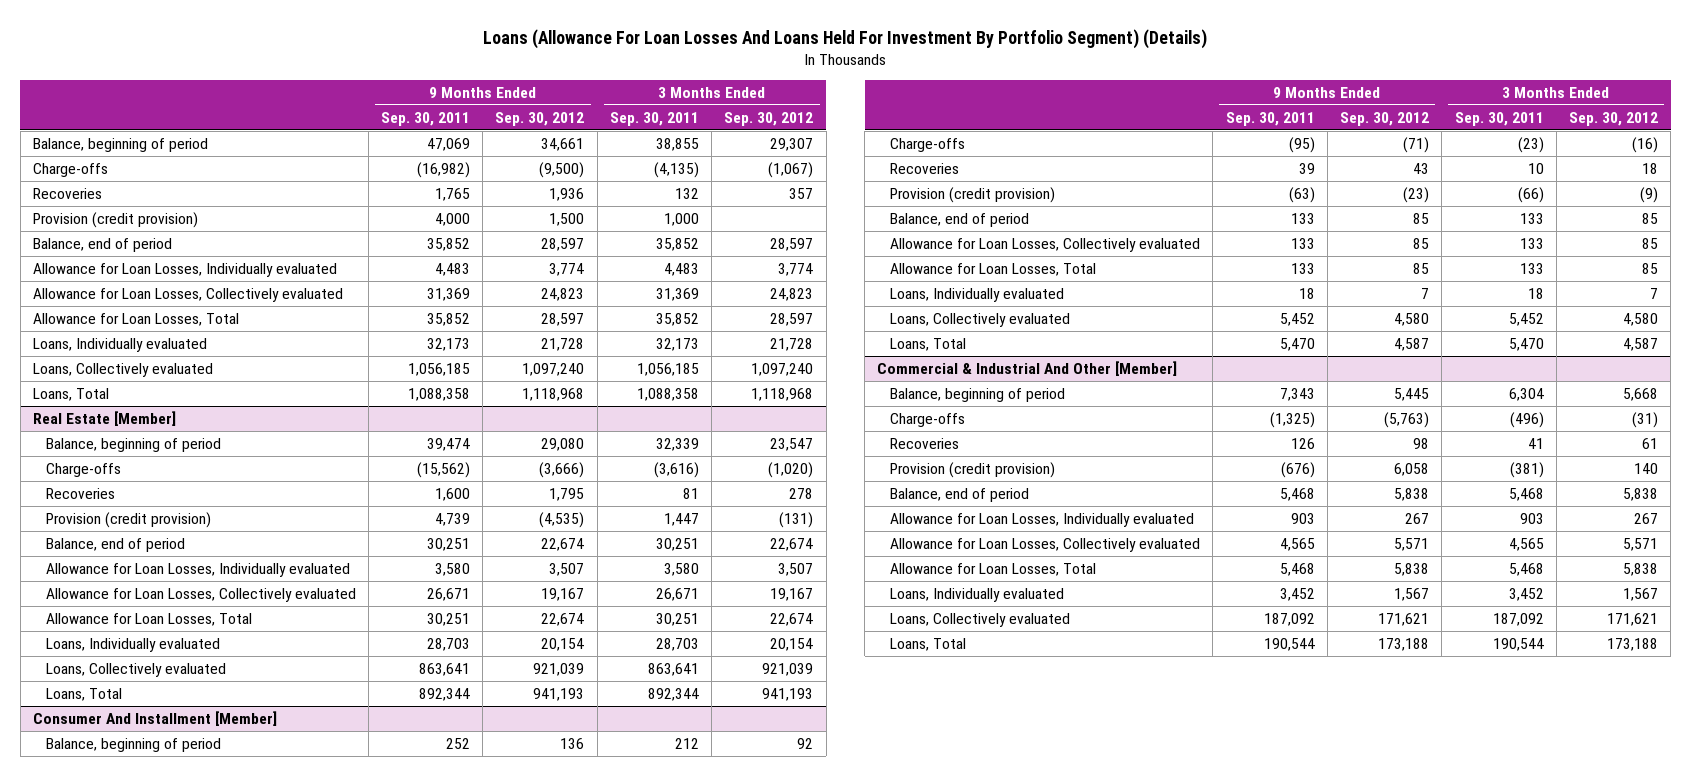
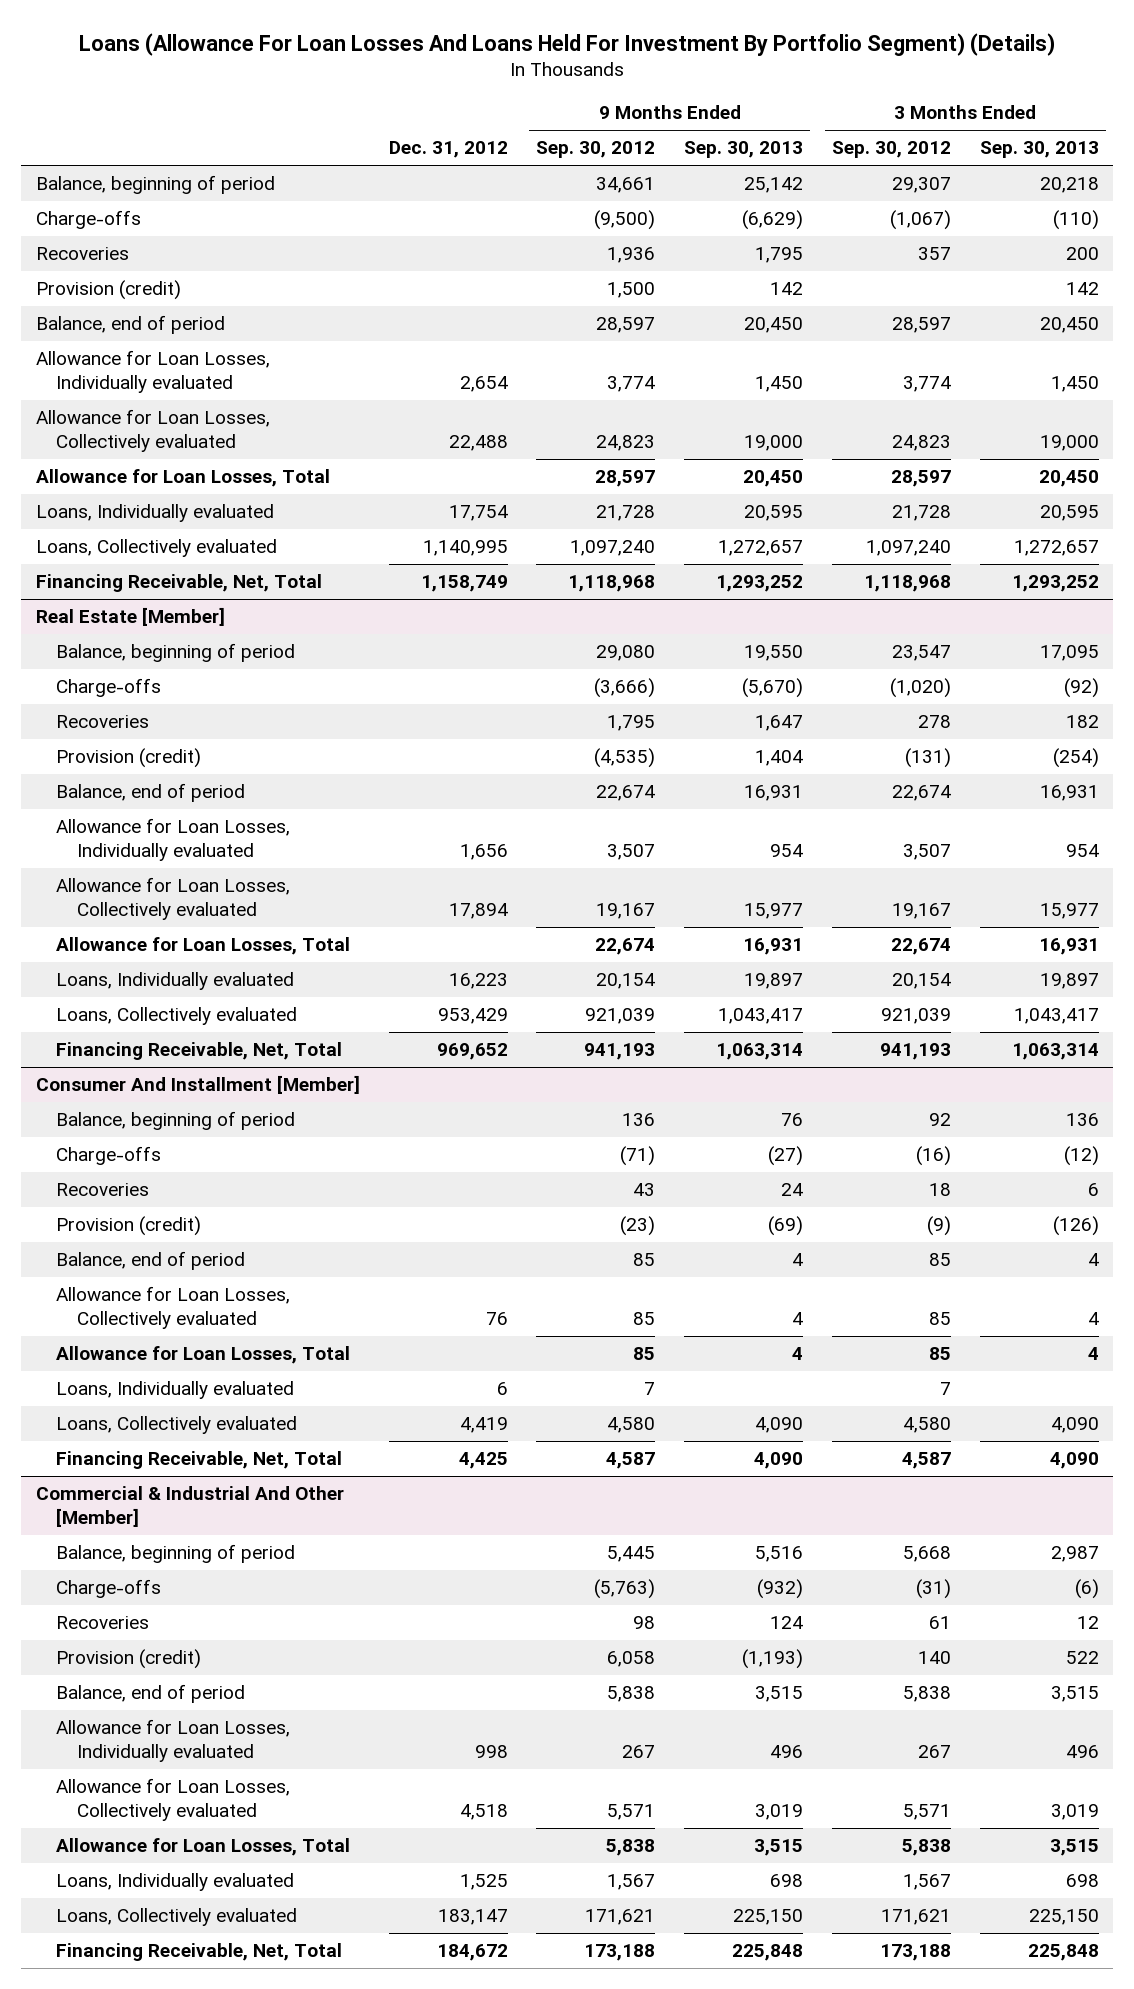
- | 9 Months Ended Sep. 30, 2011 | 9 Months Ended Sep. 30, 2012 | 3 Months Ended Sep. 30, 2011 | 3 Months Ended Sep. 30, 2012
+ | Dec. 31, 2012 | 9 Months Ended Sep. 30, 2012 | 9 Months Ended Sep. 30, 2013 | 3 Months Ended Sep. 30, 2012 | 3 Months Ended Sep. 30, 2013
- Provision (credit provision) | 4,000 | 1,500 | 1,000 |
+ Provision (credit) | | 1,500 | 142 | | 142
- Loans, Total | 1,088,358 | 1,118,968 | 1,088,358 | 1,118,968
+ Financing Receivable, Net, Total | 1,158,749 | 1,118,968 | 1,293,252 | 1,118,968 | 1,293,252
@ Real Estate [Member]
- Provision (credit provision) | 4,739 | (4,535) | 1,447 | (131)
+ Provision (credit) | | (4,535) | 1,404 | (131) | (254)
- Loans, Total | 892,344 | 941,193 | 892,344 | 941,193
+ Financing Receivable, Net, Total | 969,652 | 941,193 | 1,063,314 | 941,193 | 1,063,314
@ Consumer And Installment [Member]
- Provision (credit provision) | (63) | (23) | (66) | (9)
+ Provision (credit) | | (23) | (69) | (9) | (126)
- Loans, Total | 5,470 | 4,587 | 5,470 | 4,587
+ Financing Receivable, Net, Total | 4,425 | 4,587 | 4,090 | 4,587 | 4,090
@ Commercial & Industrial And Other [Member]
- Provision (credit provision) | (676) | 6,058 | (381) | 140
+ Provision (credit) | | 6,058 | (1,193) | 140 | 522
- Loans, Total | 190,544 | 173,188 | 190,544 | 173,188
+ Financing Receivable, Net, Total | 184,672 | 173,188 | 225,848 | 173,188 | 225,848

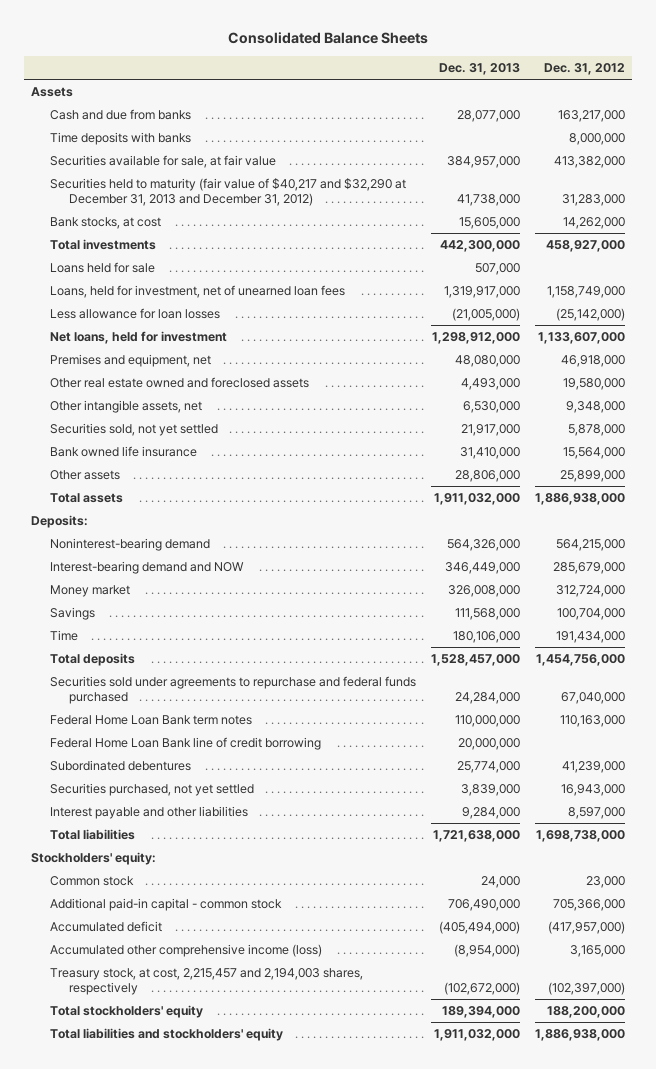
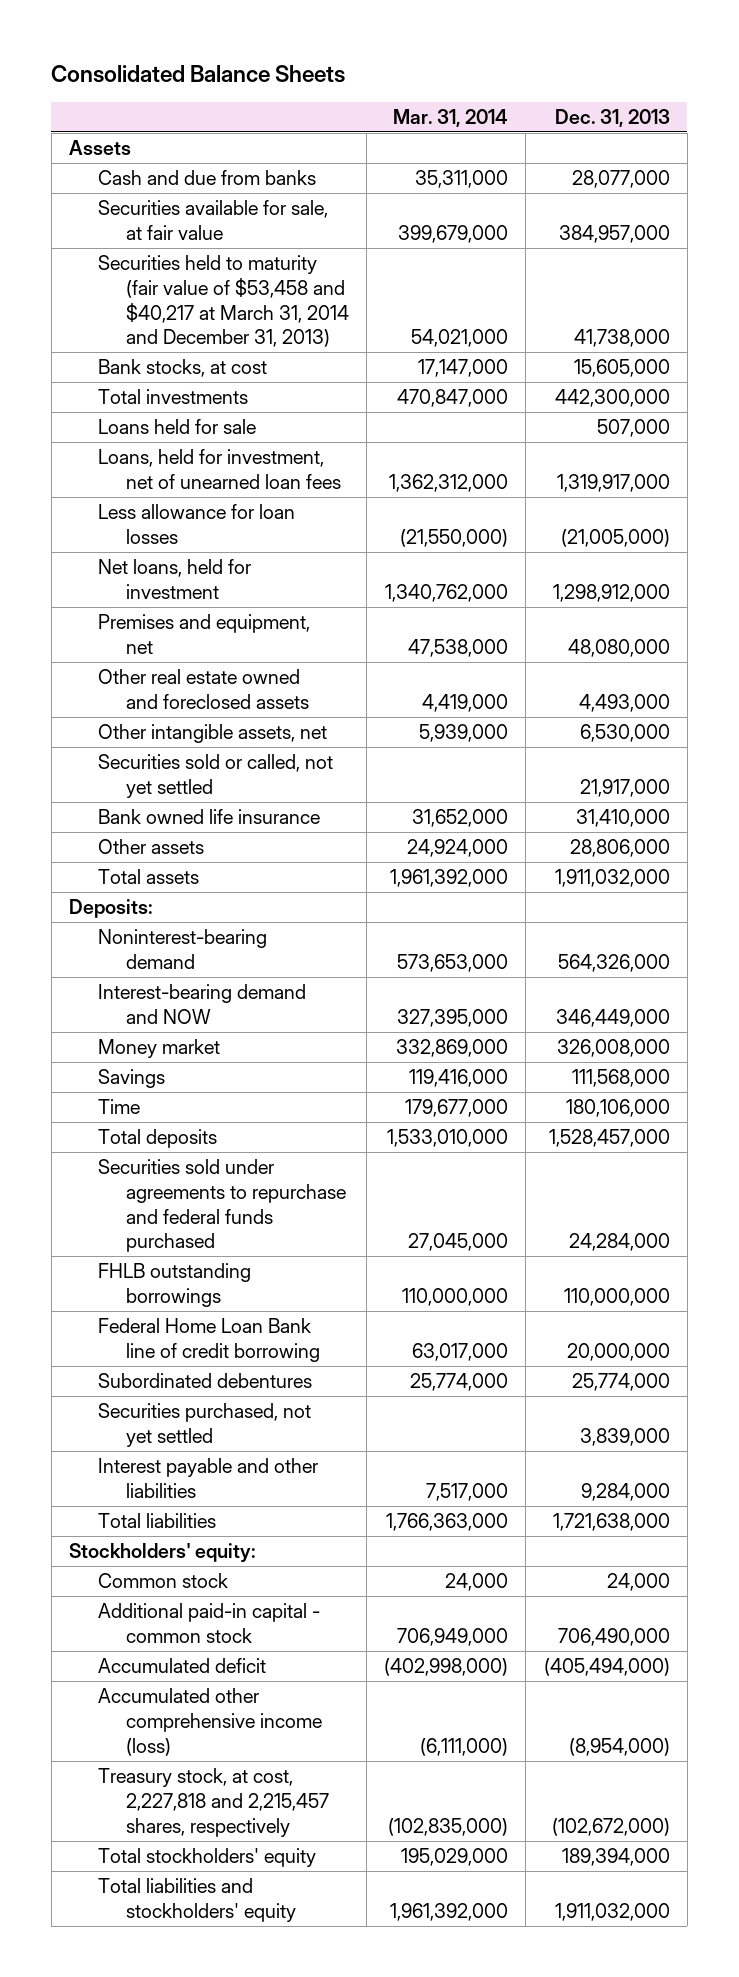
- | Dec. 31, 2013 | Dec. 31, 2012
+ | Mar. 31, 2014 | Dec. 31, 2013
- Time deposits with banks | | 8,000,000
- Securities held to maturity (fair value of $40,217 and $32,290 at December 31, 2013 and December 31, 2012) | 41,738,000 | 31,283,000
+ Securities held to maturity (fair value of $53,458 and $40,217 at March 31, 2014 and December 31, 2013) | 54,021,000 | 41,738,000
- Securities sold, not yet settled | 21,917,000 | 5,878,000
+ Securities sold or called, not yet settled | | 21,917,000
- Federal Home Loan Bank term notes | 110,000,000 | 110,163,000
+ FHLB outstanding borrowings | 110,000,000 | 110,000,000
- Treasury stock, at cost, 2,215,457 and 2,194,003 shares, respectively | (102,672,000) | (102,397,000)
+ Treasury stock, at cost, 2,227,818 and 2,215,457 shares, respectively | (102,835,000) | (102,672,000)

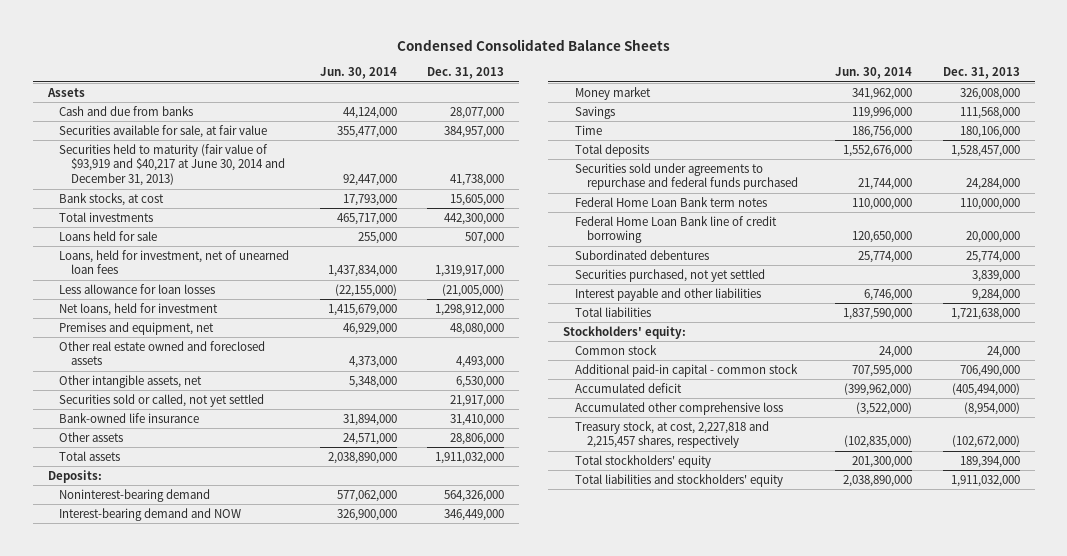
- Consolidated Balance Sheets
+ Condensed Consolidated Balance Sheets
- | Mar. 31, 2014 | Dec. 31, 2013
+ | Jun. 30, 2014 | Dec. 31, 2013
- Securities held to maturity (fair value of $53,458 and $40,217 at March 31, 2014 and December 31, 2013) | 54,021,000 | 41,738,000
+ Securities held to maturity (fair value of $93,919 and $40,217 at June 30, 2014 and December 31, 2013) | 92,447,000 | 41,738,000
- Bank owned life insurance | 31,652,000 | 31,410,000
+ Bank-owned life insurance | 31,894,000 | 31,410,000
- FHLB outstanding borrowings | 110,000,000 | 110,000,000
+ Federal Home Loan Bank term notes | 110,000,000 | 110,000,000
- Accumulated other comprehensive income (loss) | (6,111,000) | (8,954,000)
+ Accumulated other comprehensive loss | (3,522,000) | (8,954,000)

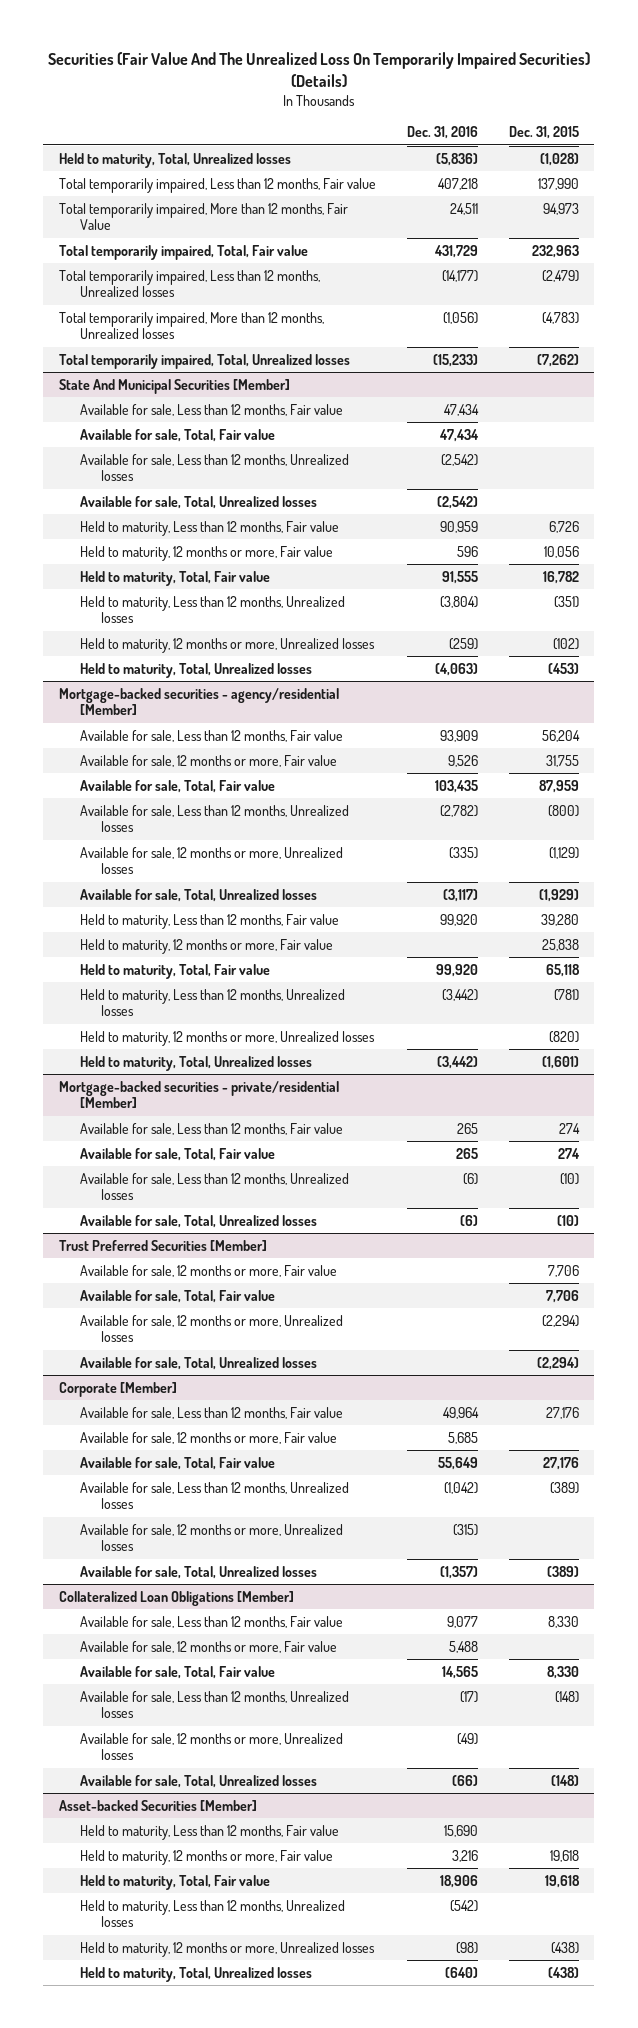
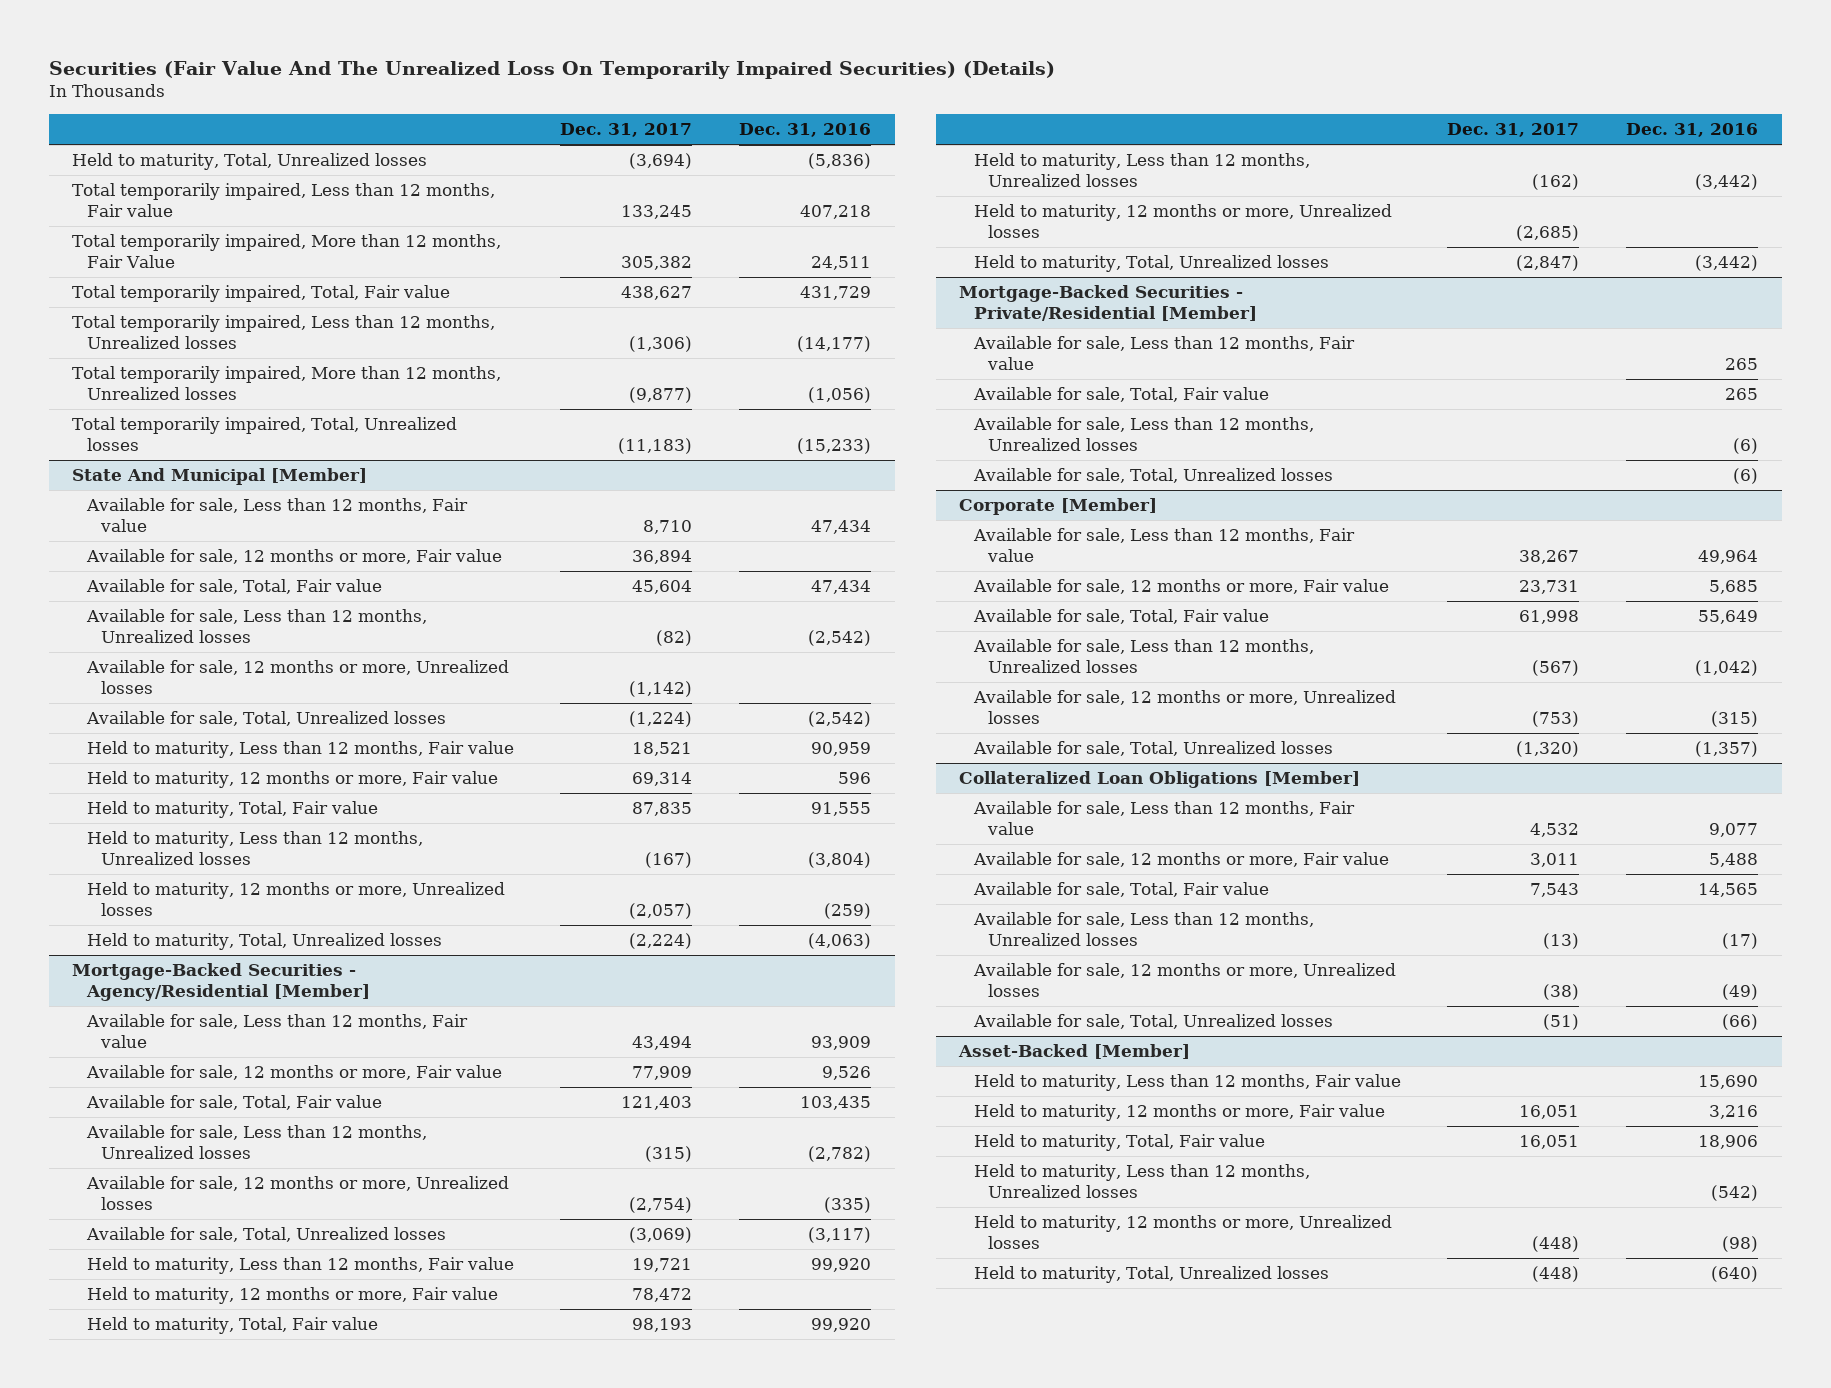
- | Dec. 31, 2016 | Dec. 31, 2015
+ | Dec. 31, 2017 | Dec. 31, 2016
- State And Municipal Securities [Member]
+ State And Municipal [Member]
+ Available for sale, 12 months or more, Fair value | 36,894 |
+ Available for sale, 12 months or more, Unrealized losses | (1,142) |
- Mortgage-backed securities - agency/residential [Member]
+ Mortgage-Backed Securities - Agency/Residential [Member]
- Mortgage-backed securities - private/residential [Member]
+ Mortgage-Backed Securities - Private/Residential [Member]
- Trust Preferred Securities [Member]
- Available for sale, 12 months or more, Fair value | | 7,706
- Available for sale, Total, Fair value | | 7,706
- Available for sale, 12 months or more, Unrealized losses | | (2,294)
- Available for sale, Total, Unrealized losses | | (2,294)
- Asset-backed Securities [Member]
+ Asset-Backed [Member]

